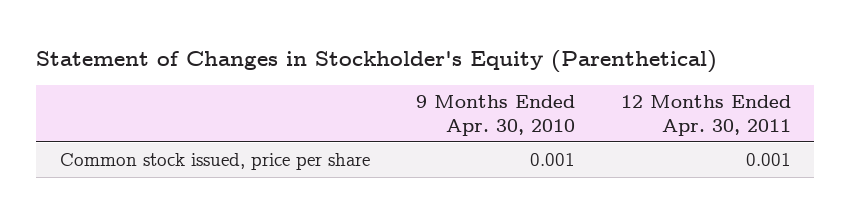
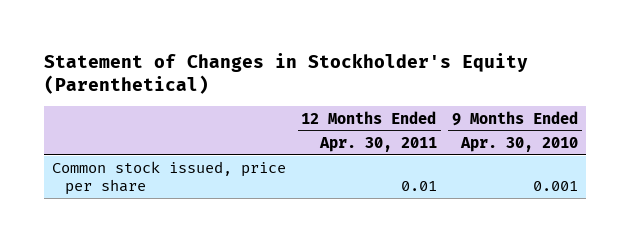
- | 9 Months Ended Apr. 30, 2010 | 12 Months Ended Apr. 30, 2011
+ | 12 Months Ended Apr. 30, 2011 | 9 Months Ended Apr. 30, 2010
- Common stock issued, price per share | 0.001 | 0.001
+ Common stock issued, price per share | 0.01 | 0.001

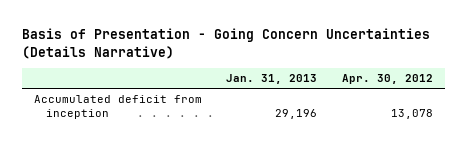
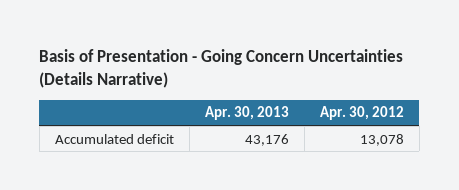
- | Jan. 31, 2013 | Apr. 30, 2012
+ | Apr. 30, 2013 | Apr. 30, 2012
- Accumulated deficit from inception | 29,196 | 13,078
+ Accumulated deficit | 43,176 | 13,078

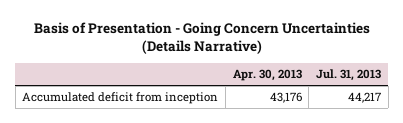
- | Apr. 30, 2013 | Apr. 30, 2012
+ | Apr. 30, 2013 | Jul. 31, 2013
- Accumulated deficit | 43,176 | 13,078
+ Accumulated deficit from inception | 43,176 | 44,217

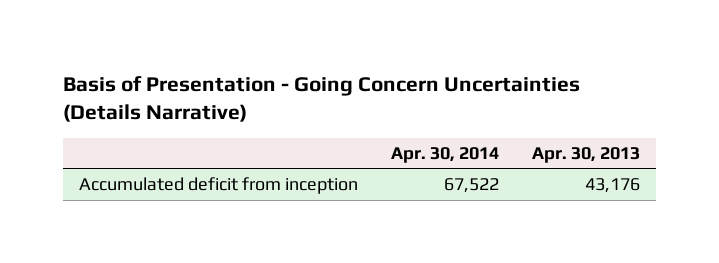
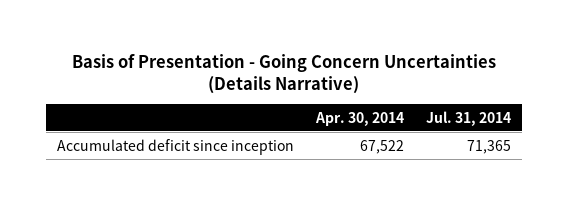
- | Apr. 30, 2014 | Apr. 30, 2013
+ | Apr. 30, 2014 | Jul. 31, 2014
- Accumulated deficit from inception | 67,522 | 43,176
+ Accumulated deficit since inception | 67,522 | 71,365

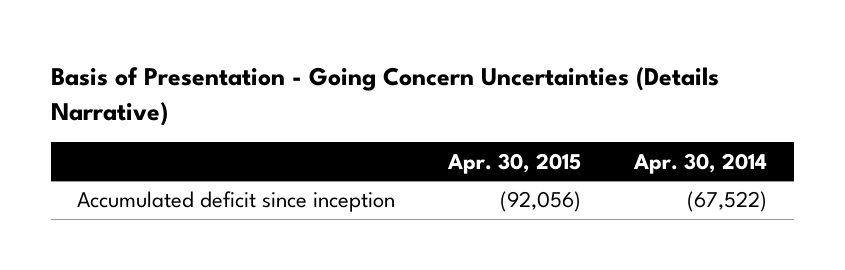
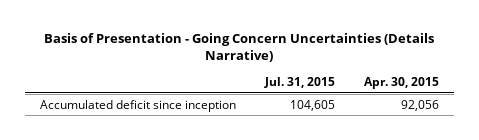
- | Apr. 30, 2015 | Apr. 30, 2014
+ | Jul. 31, 2015 | Apr. 30, 2015
- Accumulated deficit since inception | (92,056) | (67,522)
+ Accumulated deficit since inception | 104,605 | 92,056

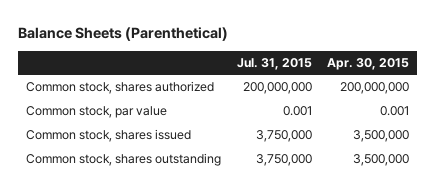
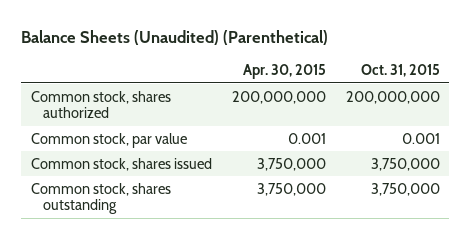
- Balance Sheets (Parenthetical)
+ Balance Sheets (Unaudited) (Parenthetical)
- | Jul. 31, 2015 | Apr. 30, 2015
+ | Apr. 30, 2015 | Oct. 31, 2015
- Common stock, shares issued | 3,750,000 | 3,500,000
- Common stock, shares outstanding | 3,750,000 | 3,500,000
+ Common stock, shares issued | 3,750,000 | 3,750,000
+ Common stock, shares outstanding | 3,750,000 | 3,750,000

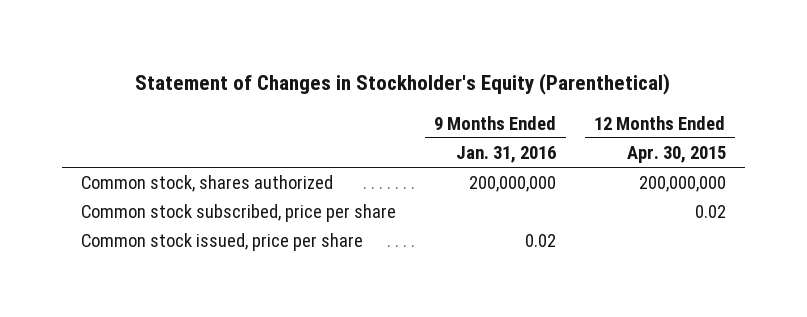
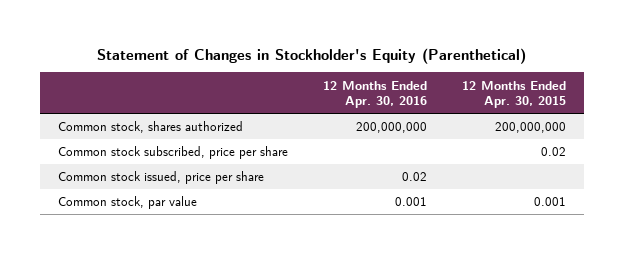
- | 9 Months Ended Jan. 31, 2016 | 12 Months Ended Apr. 30, 2015
+ | 12 Months Ended Apr. 30, 2016 | 12 Months Ended Apr. 30, 2015
+ Common stock, par value | 0.001 | 0.001

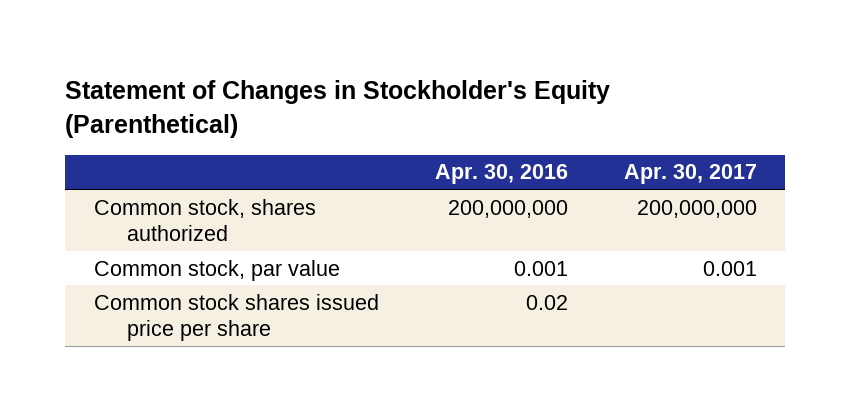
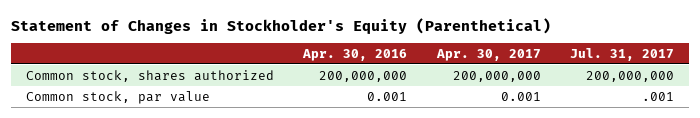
- | Apr. 30, 2016 | Apr. 30, 2017
+ | Apr. 30, 2016 | Apr. 30, 2017 | Jul. 31, 2017
- Common stock shares issued price per share | 0.02 |

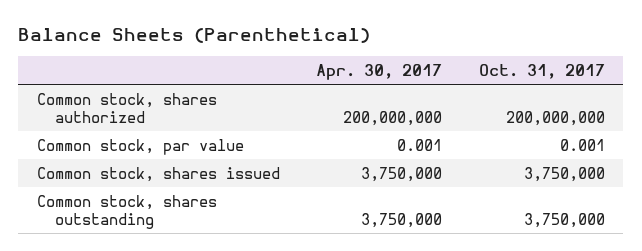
- Statement of Changes in Stockholder's Equity (Parenthetical)
+ Balance Sheets (Parenthetical)
- | Apr. 30, 2016 | Apr. 30, 2017 | Jul. 31, 2017
+ | Apr. 30, 2017 | Oct. 31, 2017
+ Common stock, shares issued | 3,750,000 | 3,750,000
+ Common stock, shares outstanding | 3,750,000 | 3,750,000

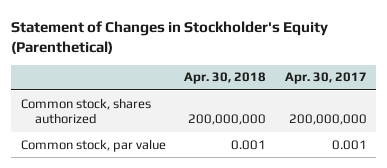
- Balance Sheets (Parenthetical)
+ Statement of Changes in Stockholder's Equity (Parenthetical)
- | Apr. 30, 2017 | Oct. 31, 2017
+ | Apr. 30, 2018 | Apr. 30, 2017
- Common stock, shares issued | 3,750,000 | 3,750,000
- Common stock, shares outstanding | 3,750,000 | 3,750,000

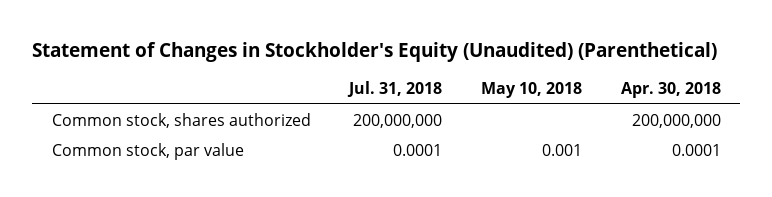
- Statement of Changes in Stockholder's Equity (Parenthetical)
+ Statement of Changes in Stockholder's Equity (Unaudited) (Parenthetical)
- | Apr. 30, 2018 | Apr. 30, 2017
+ | Jul. 31, 2018 | May 10, 2018 | Apr. 30, 2018
- Common stock, par value | 0.001 | 0.001
+ Common stock, par value | 0.0001 | 0.001 | 0.0001

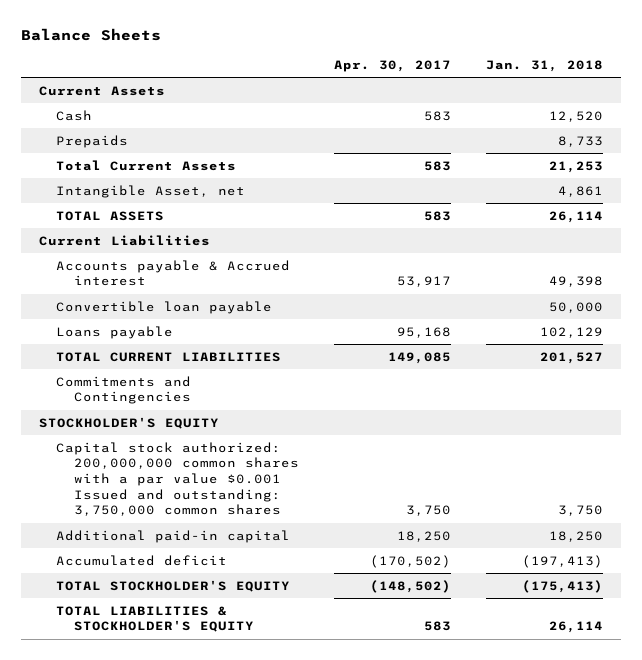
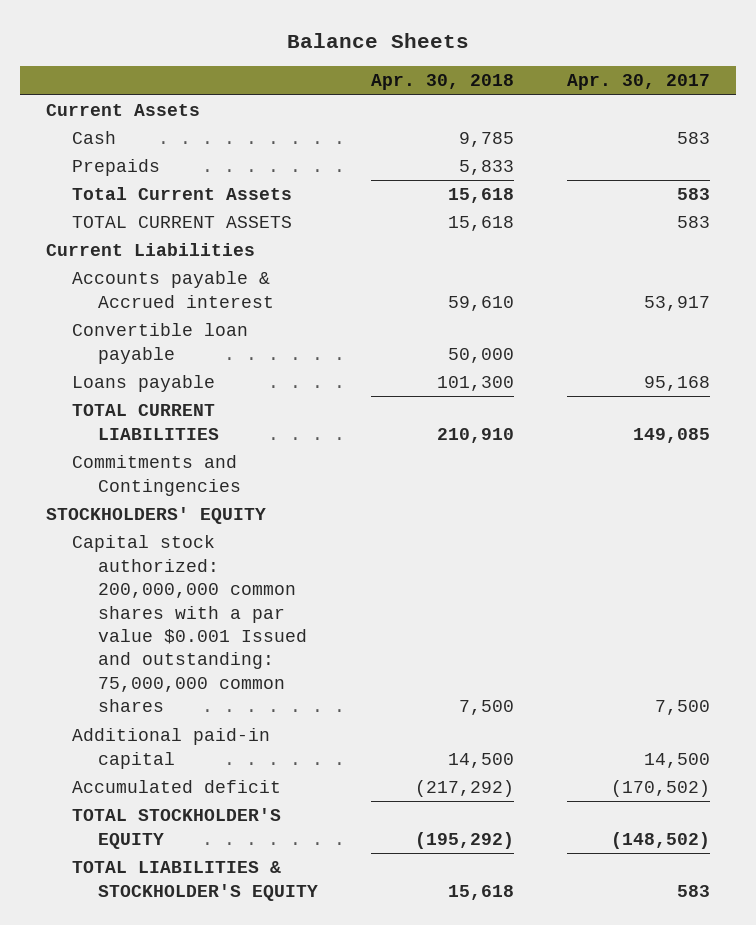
- | Apr. 30, 2017 | Jan. 31, 2018
+ | Apr. 30, 2018 | Apr. 30, 2017
- Intangible Asset, net | | 4,861
- TOTAL ASSETS | 583 | 26,114
+ TOTAL CURRENT ASSETS | 15,618 | 583
- STOCKHOLDER'S EQUITY
- Capital stock authorized: 200,000,000 common shares with a par value $0.001 Issued and outstanding: 3,750,000 common shares | 3,750 | 3,750
- Additional paid-in capital | 18,250 | 18,250
+ STOCKHOLDERS' EQUITY
+ Capital stock authorized: 200,000,000 common shares with a par value $0.001 Issued and outstanding: 75,000,000 common shares | 7,500 | 7,500
+ Additional paid-in capital | 14,500 | 14,500

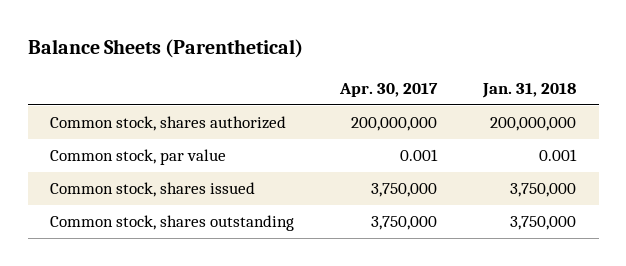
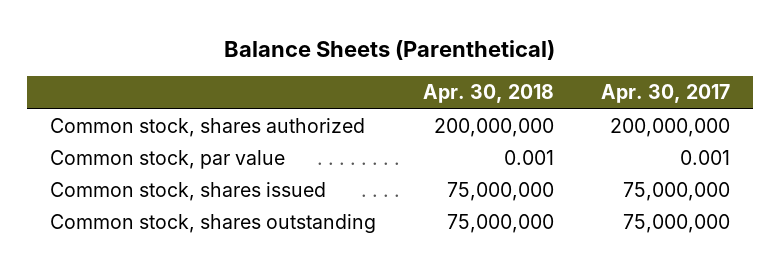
- | Apr. 30, 2017 | Jan. 31, 2018
+ | Apr. 30, 2018 | Apr. 30, 2017
- Common stock, shares issued | 3,750,000 | 3,750,000
- Common stock, shares outstanding | 3,750,000 | 3,750,000
+ Common stock, shares issued | 75,000,000 | 75,000,000
+ Common stock, shares outstanding | 75,000,000 | 75,000,000

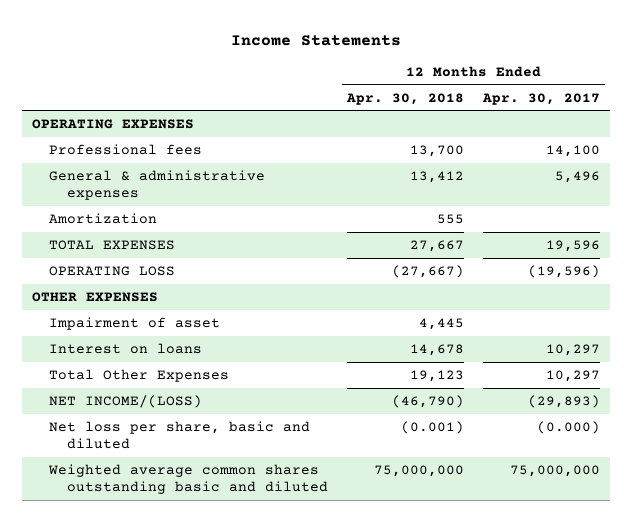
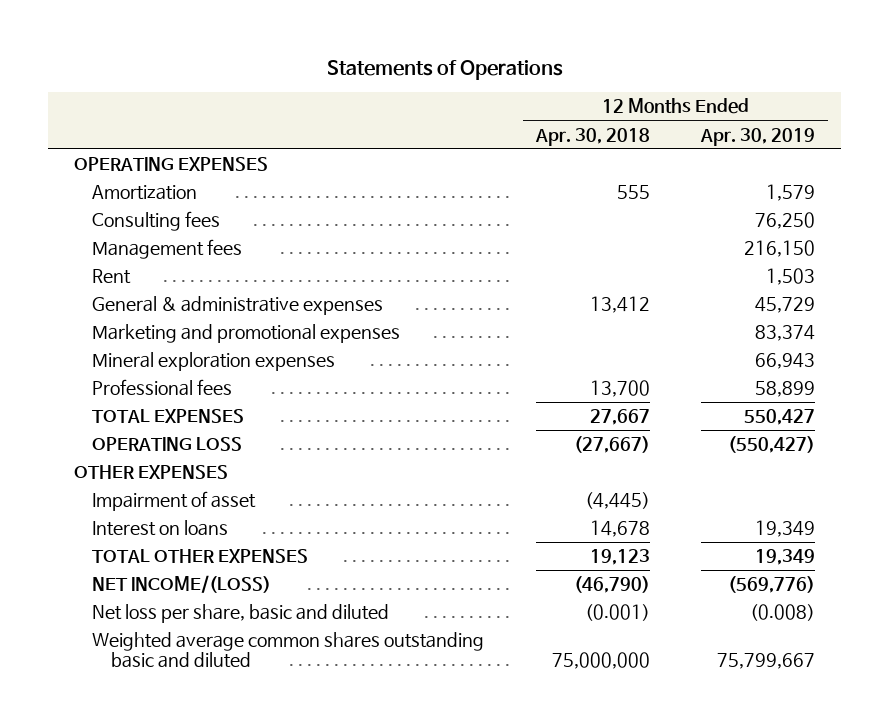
- Income Statements
+ Statements of Operations
- | 12 Months Ended Apr. 30, 2018 | 12 Months Ended Apr. 30, 2017
+ | 12 Months Ended Apr. 30, 2018 | 12 Months Ended Apr. 30, 2019
+ Consulting fees | | 76,250
+ Management fees | | 216,150
+ Rent | | 1,503
moved down: General & administrative expenses | 13,412 | 45,729
+ Marketing and promotional expenses | | 83,374
+ Mineral exploration expenses | | 66,943
moved down: Professional fees | 13,700 | 58,899
- Impairment of asset | 4,445 |
+ Impairment of asset | (4,445) |
- Total Other Expenses | 19,123 | 10,297
+ TOTAL OTHER EXPENSES | 19,123 | 19,349

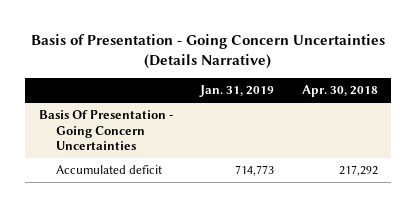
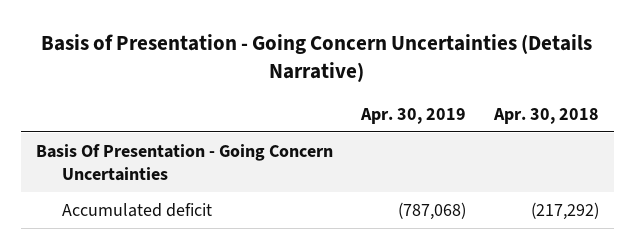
- | Jan. 31, 2019 | Apr. 30, 2018
+ | Apr. 30, 2019 | Apr. 30, 2018
- Accumulated deficit | 714,773 | 217,292
+ Accumulated deficit | (787,068) | (217,292)

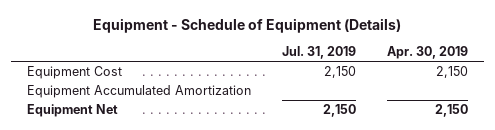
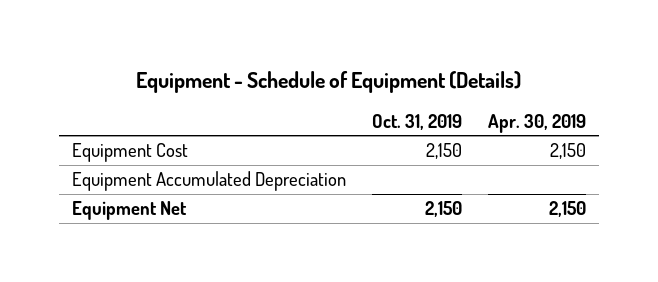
- | Jul. 31, 2019 | Apr. 30, 2019
+ | Oct. 31, 2019 | Apr. 30, 2019
- Equipment Accumulated Amortization
+ Equipment Accumulated Depreciation

